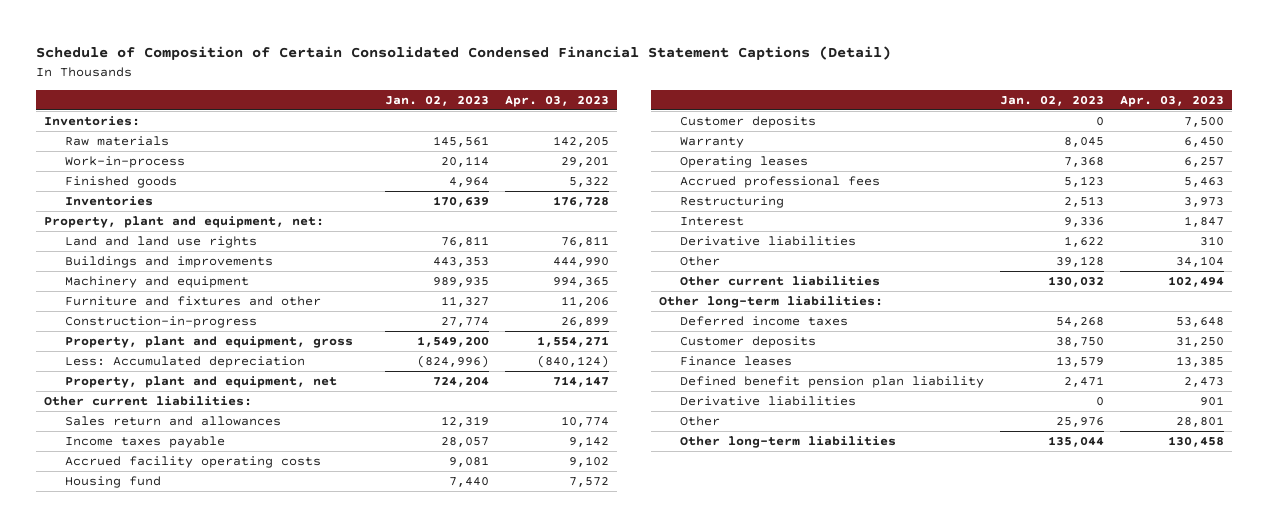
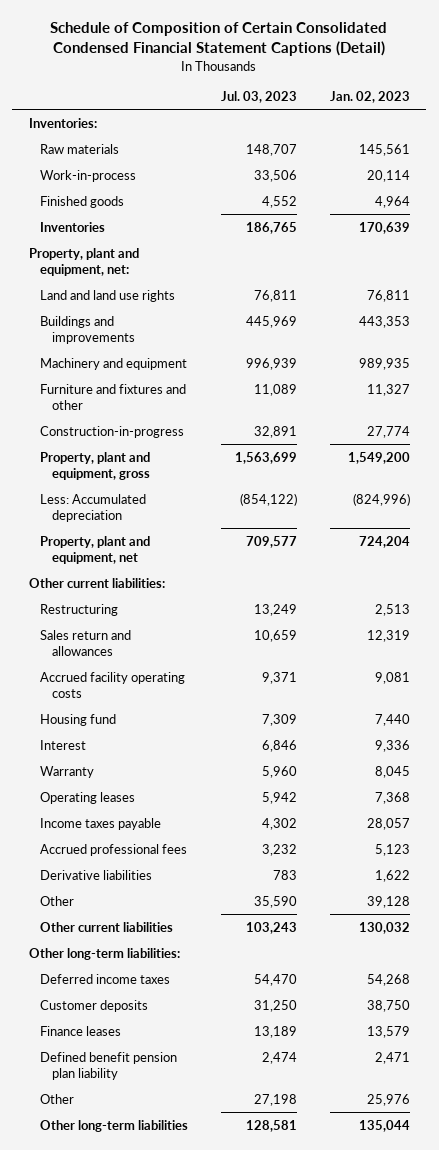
- | Jan. 02, 2023 | Apr. 03, 2023
+ | Jul. 03, 2023 | Jan. 02, 2023
moved up: Restructuring | 13,249 | 2,513
- Customer deposits | 0 | 7,500
moved up: Interest | 6,846 | 9,336
moved down: Income taxes payable | 4,302 | 28,057
- Derivative liabilities | 0 | 901

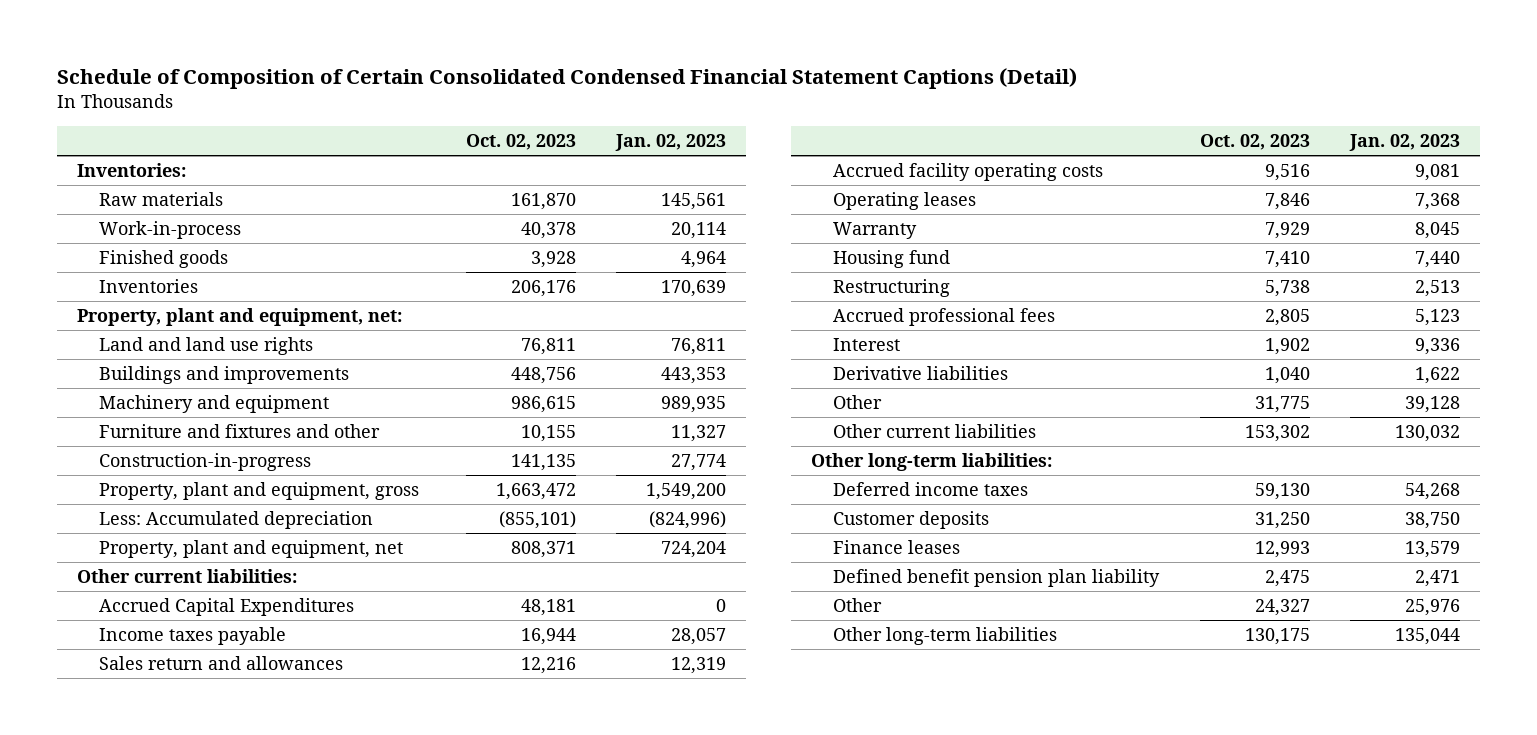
- | Jul. 03, 2023 | Jan. 02, 2023
+ | Oct. 02, 2023 | Jan. 02, 2023
+ Accrued Capital Expenditures | 48,181 | 0
moved up: Income taxes payable | 16,944 | 28,057
moved down: Warranty | 7,929 | 8,045
moved down: Housing fund | 7,410 | 7,440
moved down: Restructuring | 5,738 | 2,513
moved down: Interest | 1,902 | 9,336

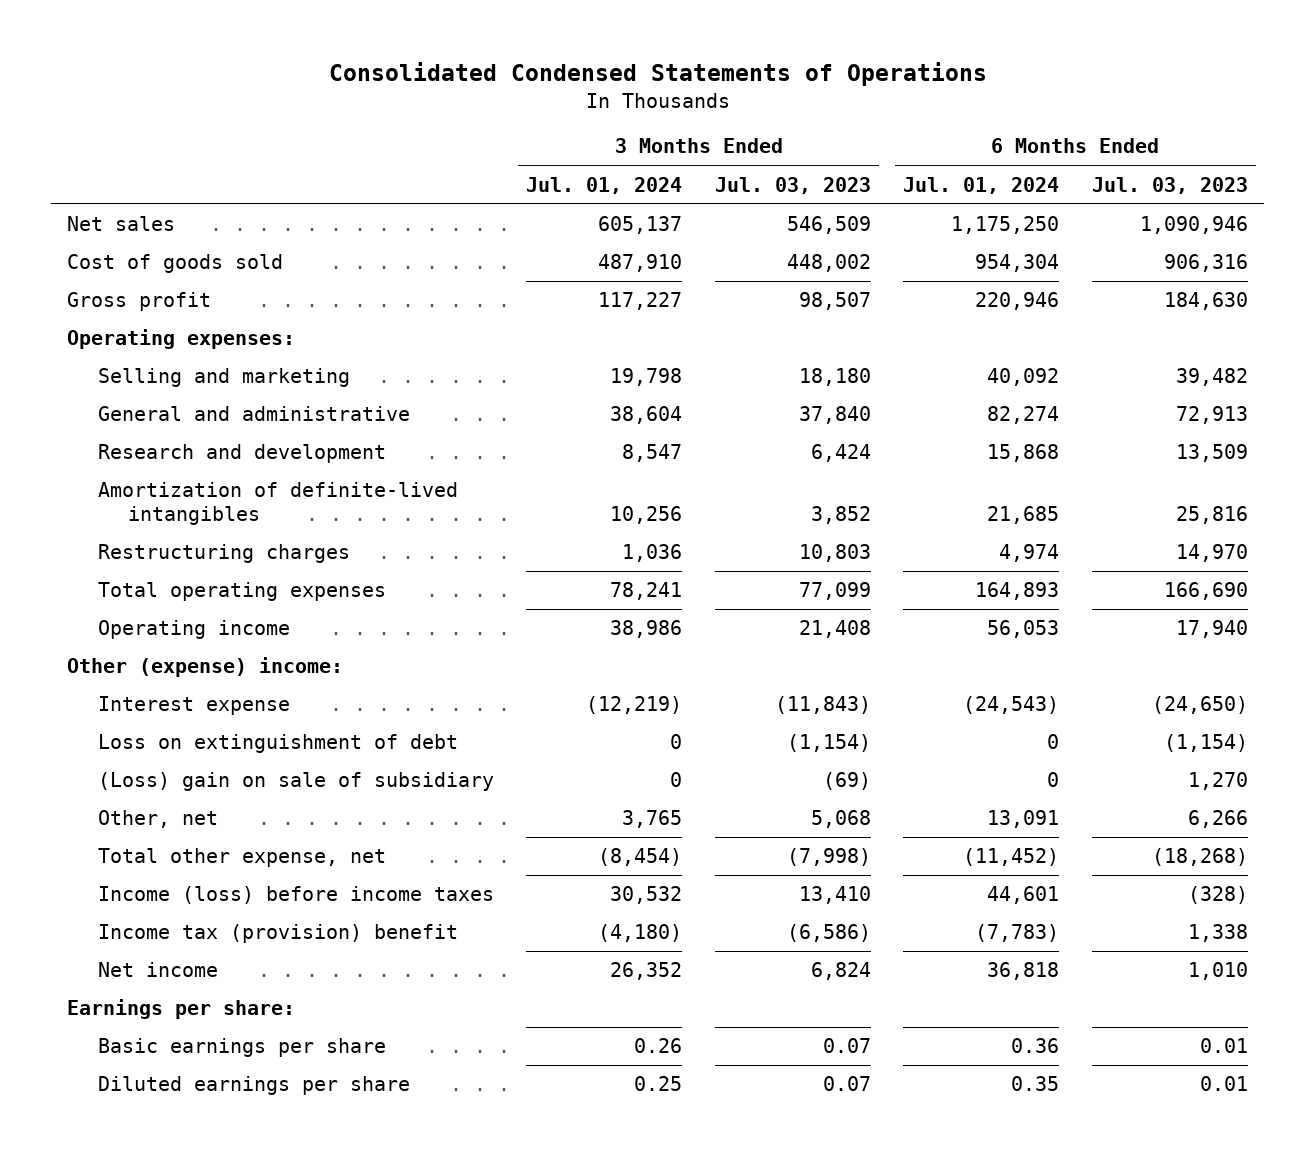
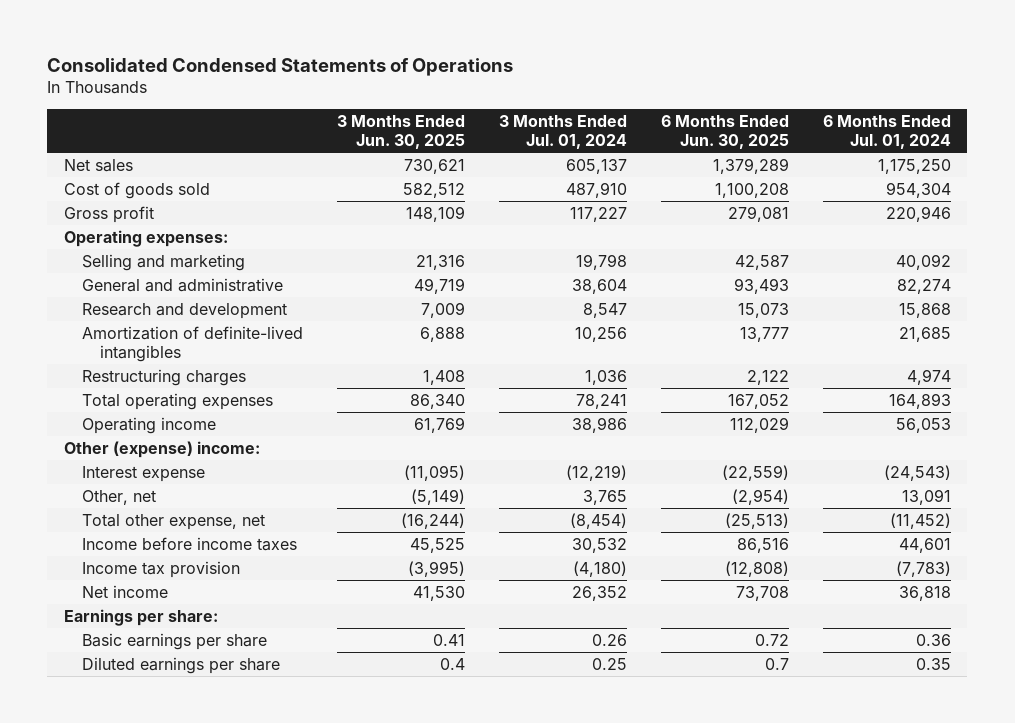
- | 3 Months Ended Jul. 01, 2024 | 3 Months Ended Jul. 03, 2023 | 6 Months Ended Jul. 01, 2024 | 6 Months Ended Jul. 03, 2023
+ | 3 Months Ended Jun. 30, 2025 | 3 Months Ended Jul. 01, 2024 | 6 Months Ended Jun. 30, 2025 | 6 Months Ended Jul. 01, 2024
- Loss on extinguishment of debt | 0 | (1,154) | 0 | (1,154)
- (Loss) gain on sale of subsidiary | 0 | (69) | 0 | 1,270
- Income (loss) before income taxes | 30,532 | 13,410 | 44,601 | (328)
- Income tax (provision) benefit | (4,180) | (6,586) | (7,783) | 1,338
+ Income before income taxes | 45,525 | 30,532 | 86,516 | 44,601
+ Income tax provision | (3,995) | (4,180) | (12,808) | (7,783)

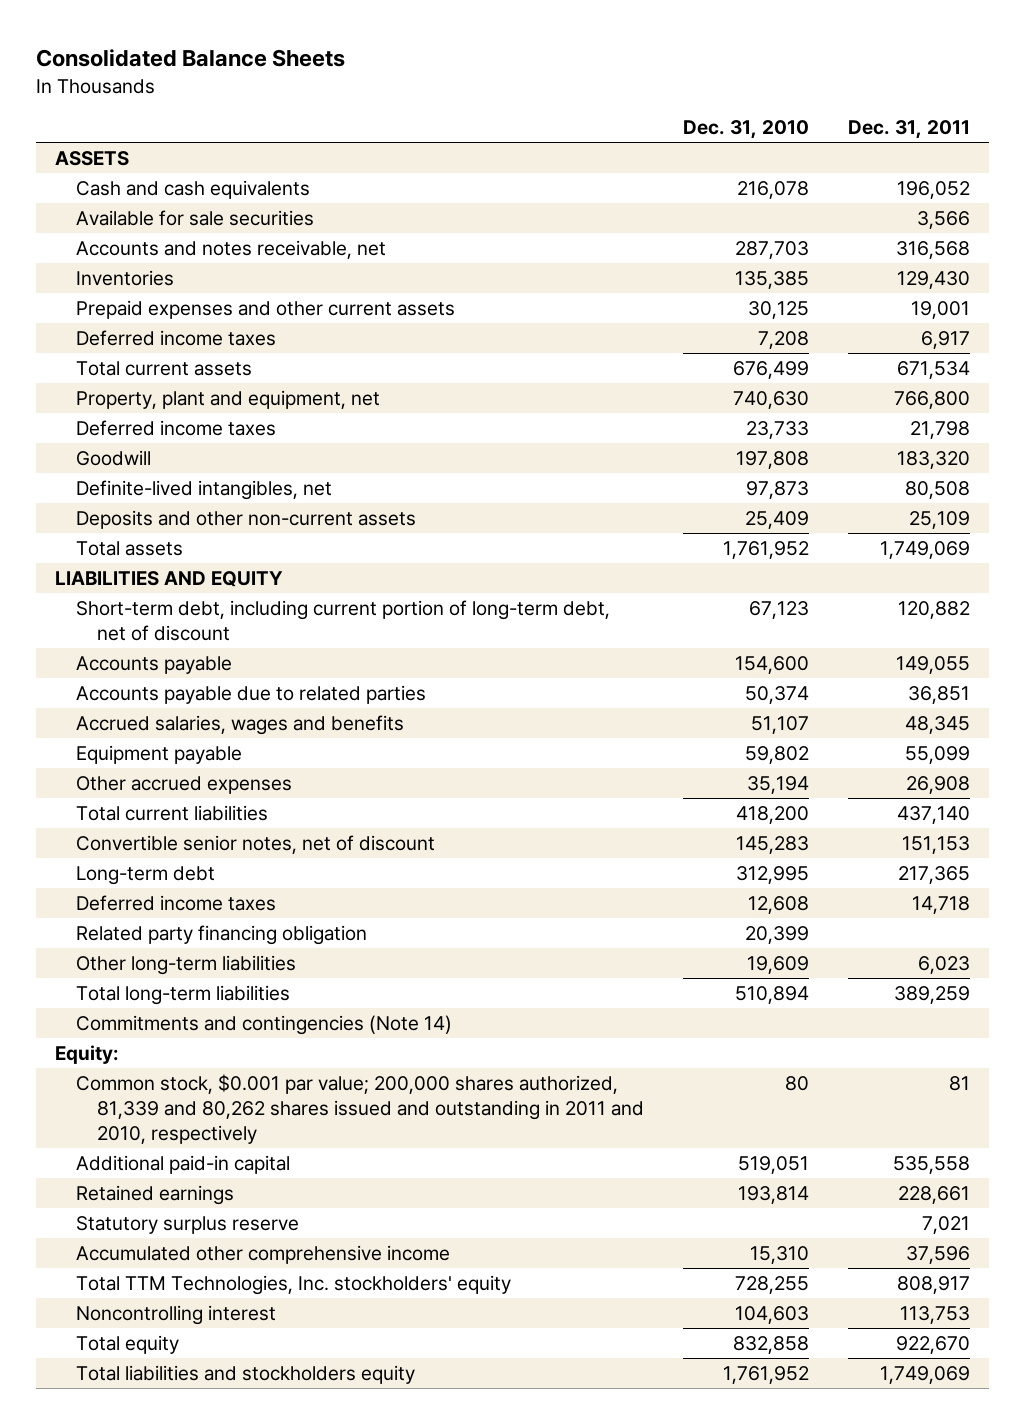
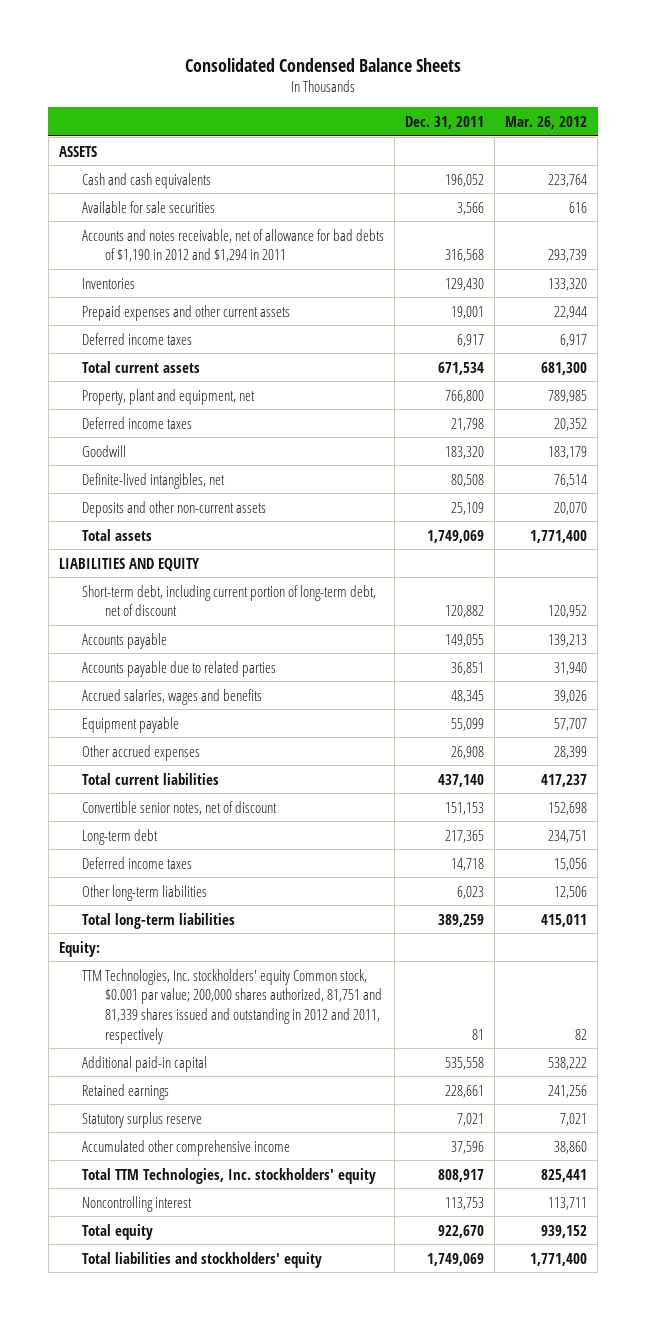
- Consolidated Balance Sheets
+ Consolidated Condensed Balance Sheets
- | Dec. 31, 2010 | Dec. 31, 2011
+ | Dec. 31, 2011 | Mar. 26, 2012
- Accounts and notes receivable, net | 287,703 | 316,568
+ Accounts and notes receivable, net of allowance for bad debts of $1,190 in 2012 and $1,294 in 2011 | 316,568 | 293,739
- Related party financing obligation | 20,399 |
- Commitments and contingencies (Note 14)
- Common stock, $0.001 par value; 200,000 shares authorized, 81,339 and 80,262 shares issued and outstanding in 2011 and 2010, respectively | 80 | 81
+ TTM Technologies, Inc. stockholders' equity Common stock, $0.001 par value; 200,000 shares authorized, 81,751 and 81,339 shares issued and outstanding in 2012 and 2011, respectively | 81 | 82
- Total liabilities and stockholders equity | 1,761,952 | 1,749,069
+ Total liabilities and stockholders' equity | 1,749,069 | 1,771,400

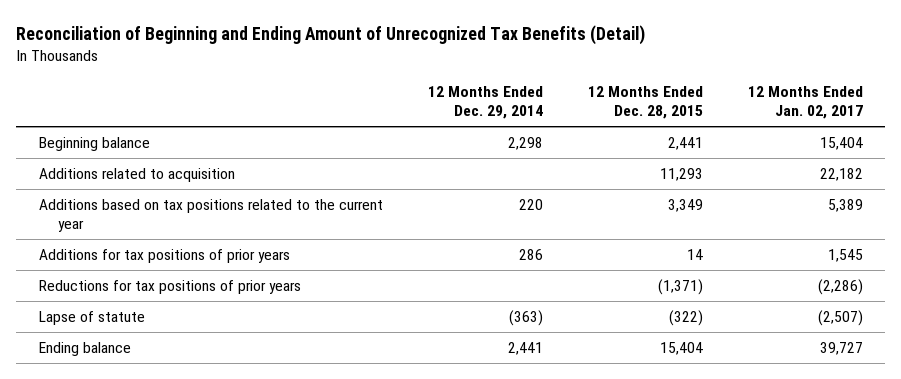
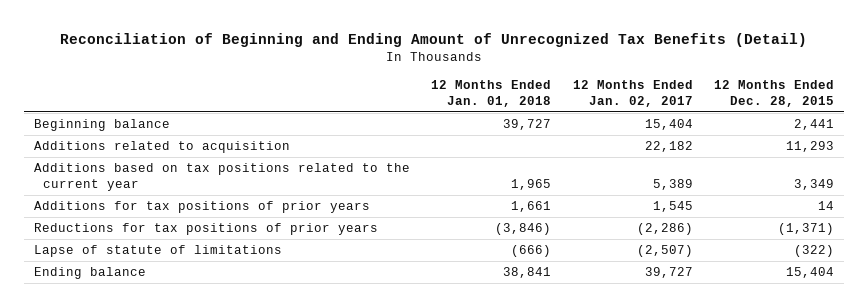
- | 12 Months Ended Dec. 29, 2014 | 12 Months Ended Dec. 28, 2015 | 12 Months Ended Jan. 02, 2017
+ | 12 Months Ended Jan. 01, 2018 | 12 Months Ended Jan. 02, 2017 | 12 Months Ended Dec. 28, 2015
- Lapse of statute | (363) | (322) | (2,507)
+ Lapse of statute of limitations | (666) | (2,507) | (322)

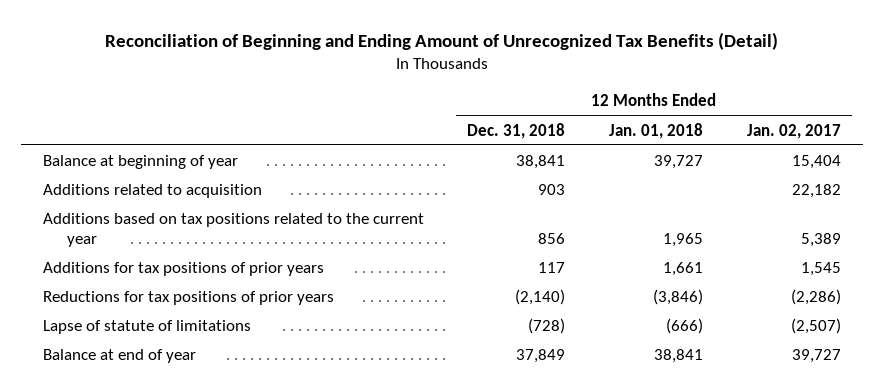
- | 12 Months Ended Jan. 01, 2018 | 12 Months Ended Jan. 02, 2017 | 12 Months Ended Dec. 28, 2015
+ | 12 Months Ended Dec. 31, 2018 | 12 Months Ended Jan. 01, 2018 | 12 Months Ended Jan. 02, 2017
- Beginning balance | 39,727 | 15,404 | 2,441
+ Balance at beginning of year | 38,841 | 39,727 | 15,404
- Ending balance | 38,841 | 39,727 | 15,404
+ Balance at end of year | 37,849 | 38,841 | 39,727

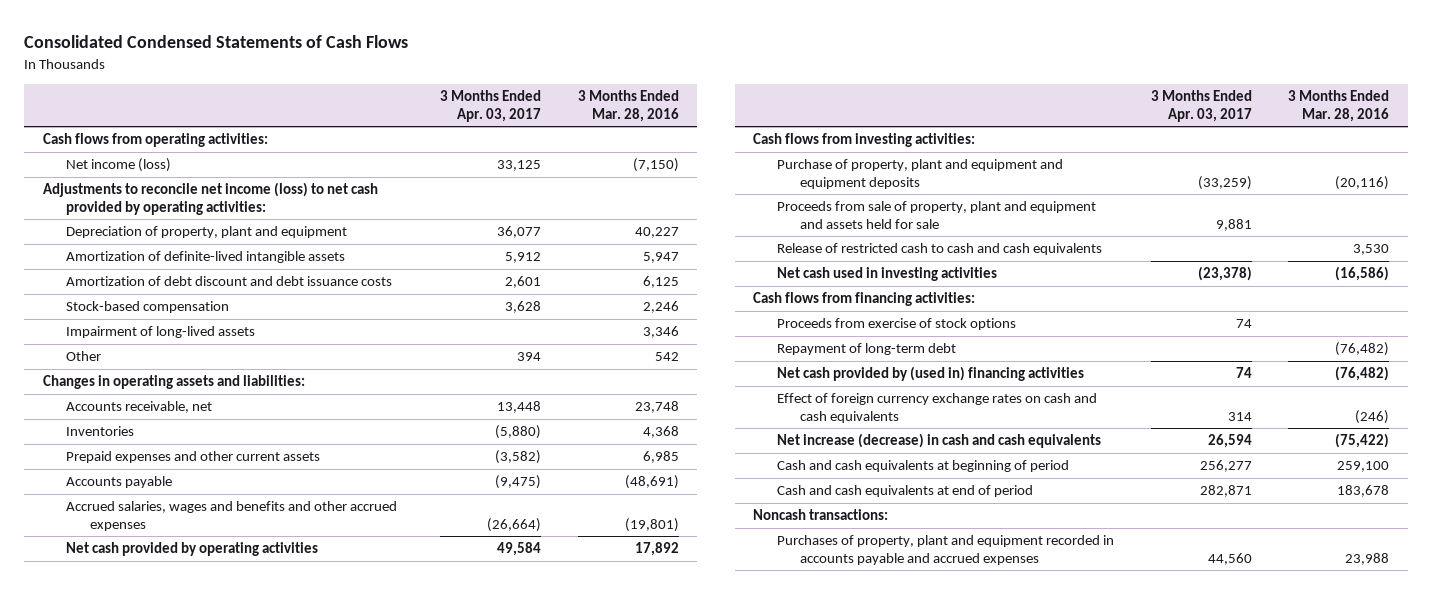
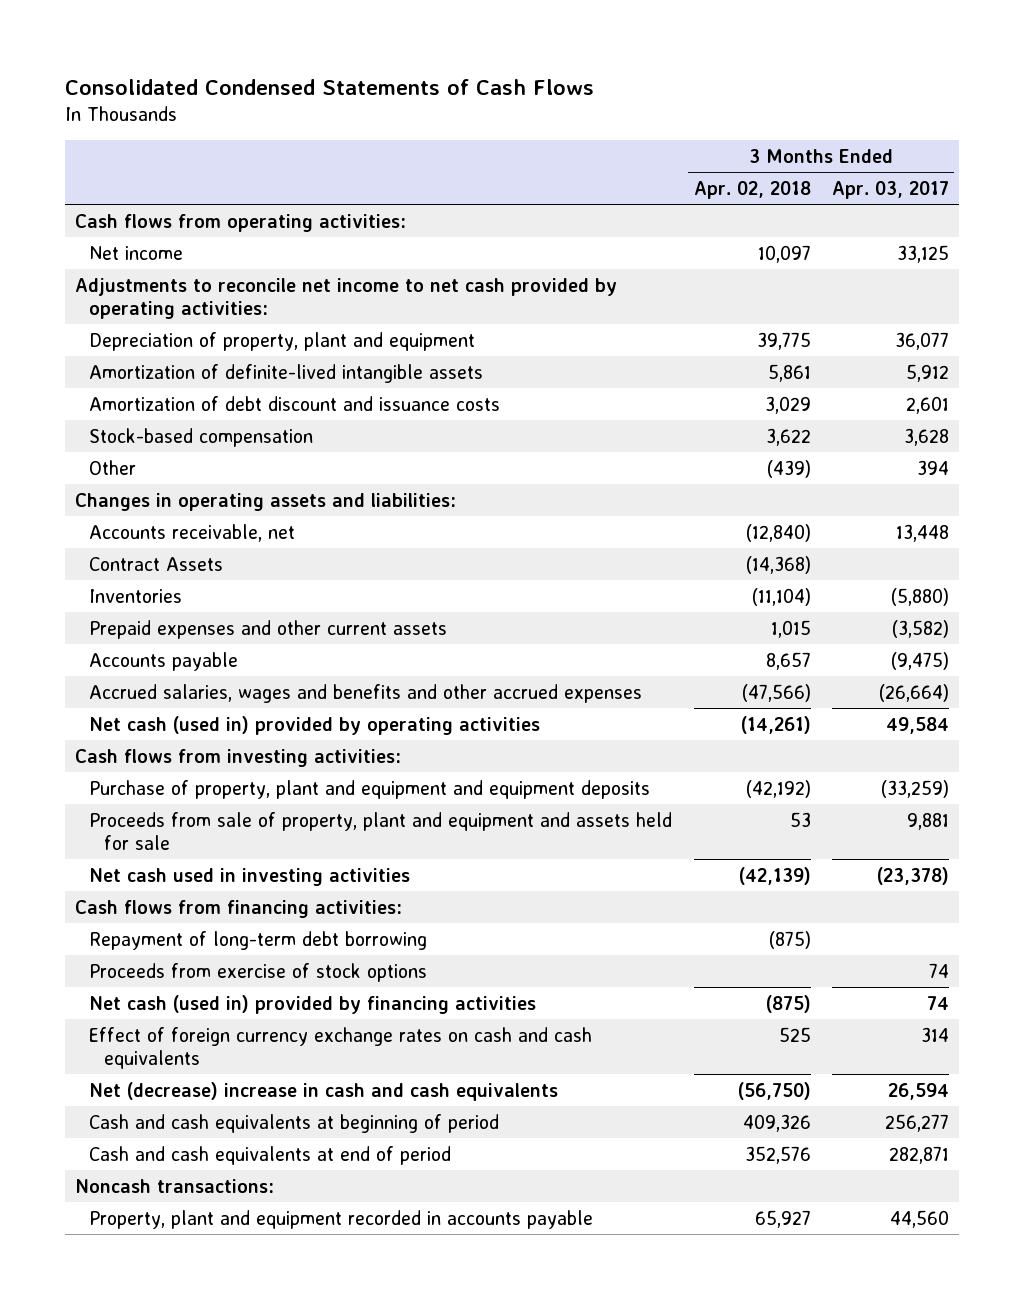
- | 3 Months Ended Apr. 03, 2017 | 3 Months Ended Mar. 28, 2016
+ | 3 Months Ended Apr. 02, 2018 | 3 Months Ended Apr. 03, 2017
- Net income (loss) | 33,125 | (7,150)
- Adjustments to reconcile net income (loss) to net cash provided by operating activities:
+ Net income | 10,097 | 33,125
+ Adjustments to reconcile net income to net cash provided by operating activities:
- Amortization of debt discount and debt issuance costs | 2,601 | 6,125
+ Amortization of debt discount and issuance costs | 3,029 | 2,601
- Impairment of long-lived assets | | 3,346
+ Contract Assets | (14,368) |
- Net cash provided by operating activities | 49,584 | 17,892
+ Net cash (used in) provided by operating activities | (14,261) | 49,584
- Release of restricted cash to cash and cash equivalents | | 3,530
+ Repayment of long-term debt borrowing | (875) |
- Repayment of long-term debt | | (76,482)
- Net cash provided by (used in) financing activities | 74 | (76,482)
+ Net cash (used in) provided by financing activities | (875) | 74
- Net increase (decrease) in cash and cash equivalents | 26,594 | (75,422)
+ Net (decrease) increase in cash and cash equivalents | (56,750) | 26,594
- Purchases of property, plant and equipment recorded in accounts payable and accrued expenses | 44,560 | 23,988
+ Property, plant and equipment recorded in accounts payable | 65,927 | 44,560

